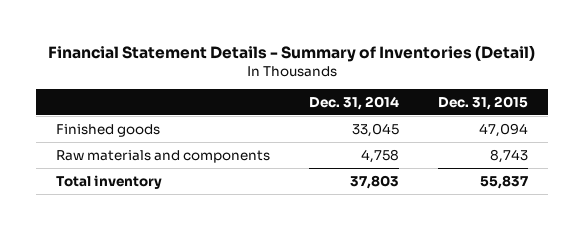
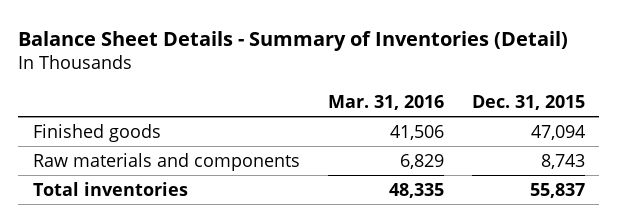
- Financial Statement Details - Summary of Inventories (Detail)
+ Balance Sheet Details - Summary of Inventories (Detail)
- | Dec. 31, 2014 | Dec. 31, 2015
+ | Mar. 31, 2016 | Dec. 31, 2015
- Total inventory | 37,803 | 55,837
+ Total inventories | 48,335 | 55,837

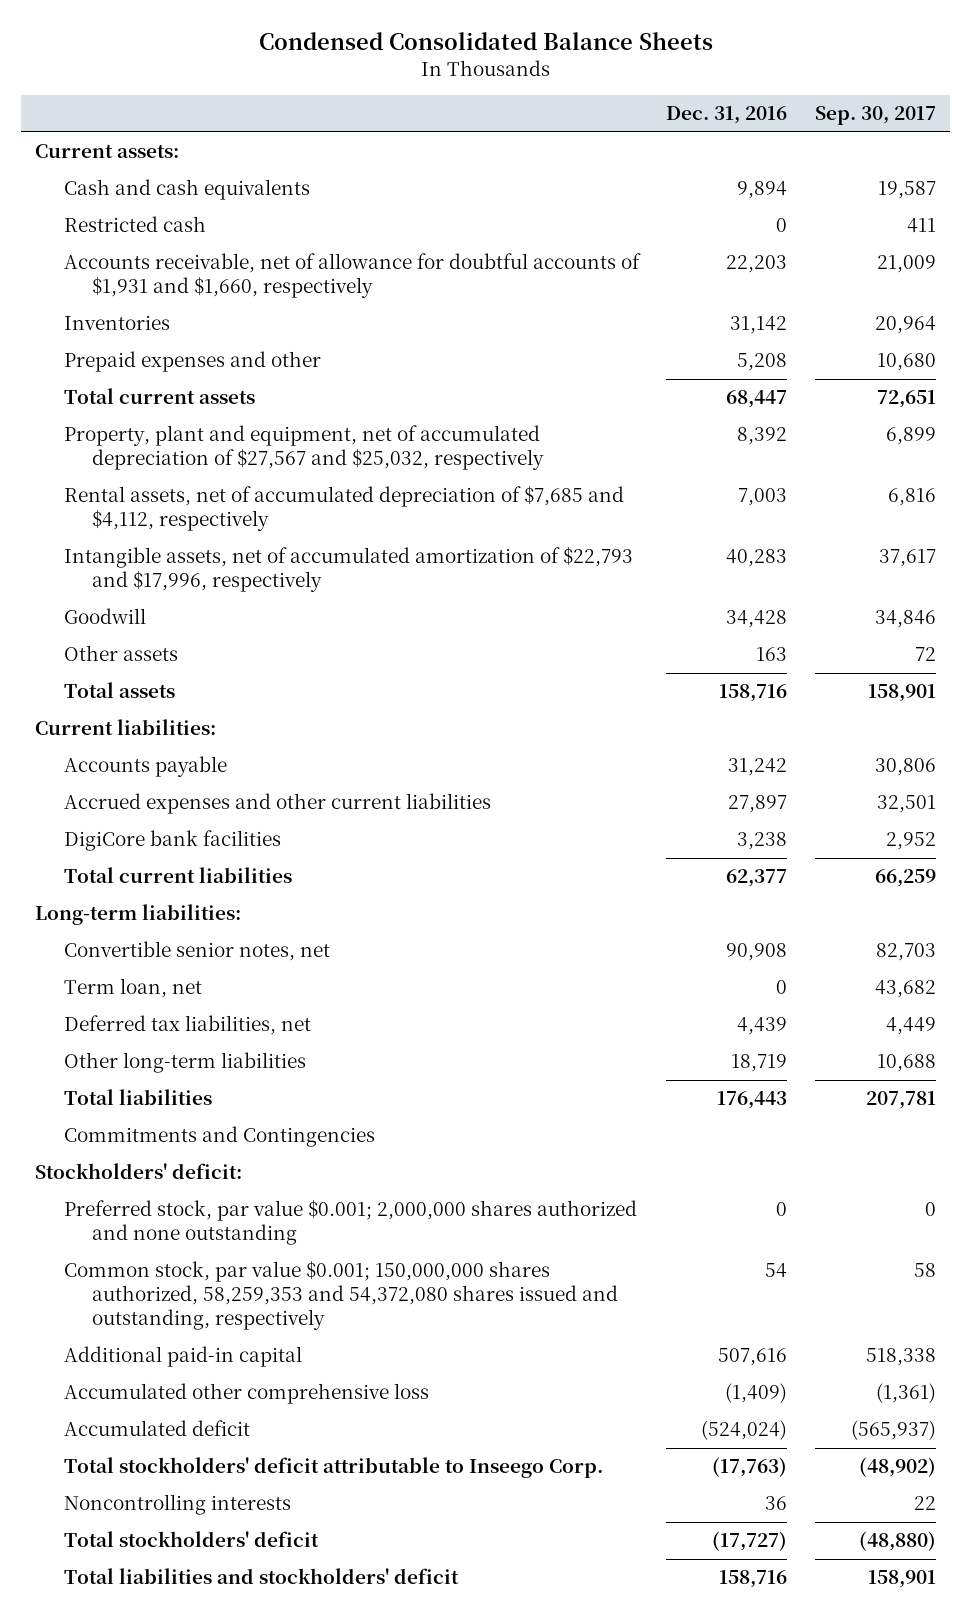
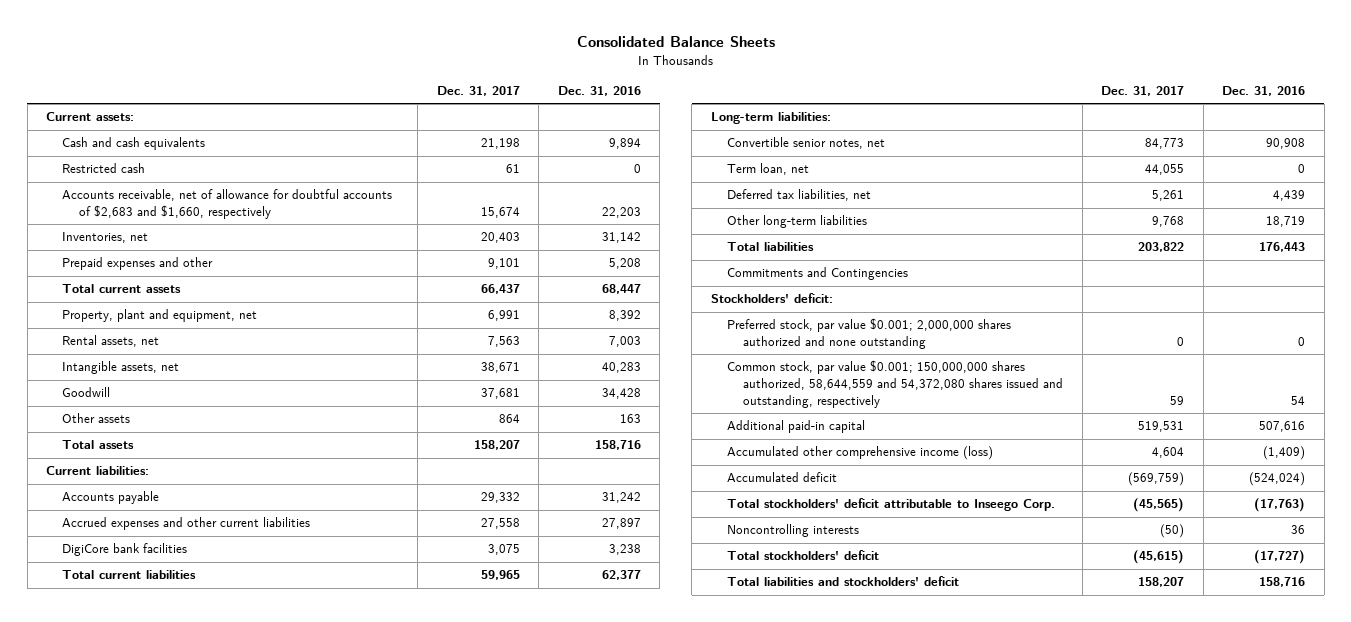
- Condensed Consolidated Balance Sheets
+ Consolidated Balance Sheets
- | Dec. 31, 2016 | Sep. 30, 2017
+ | Dec. 31, 2017 | Dec. 31, 2016
- Accounts receivable, net of allowance for doubtful accounts of $1,931 and $1,660, respectively | 22,203 | 21,009
- Inventories | 31,142 | 20,964
+ Accounts receivable, net of allowance for doubtful accounts of $2,683 and $1,660, respectively | 15,674 | 22,203
+ Inventories, net | 20,403 | 31,142
- Property, plant and equipment, net of accumulated depreciation of $27,567 and $25,032, respectively | 8,392 | 6,899
- Rental assets, net of accumulated depreciation of $7,685 and $4,112, respectively | 7,003 | 6,816
- Intangible assets, net of accumulated amortization of $22,793 and $17,996, respectively | 40,283 | 37,617
+ Property, plant and equipment, net | 6,991 | 8,392
+ Rental assets, net | 7,563 | 7,003
+ Intangible assets, net | 38,671 | 40,283
- Common stock, par value $0.001; 150,000,000 shares authorized, 58,259,353 and 54,372,080 shares issued and outstanding, respectively | 54 | 58
+ Common stock, par value $0.001; 150,000,000 shares authorized, 58,644,559 and 54,372,080 shares issued and outstanding, respectively | 59 | 54
- Accumulated other comprehensive loss | (1,409) | (1,361)
+ Accumulated other comprehensive income (loss) | 4,604 | (1,409)

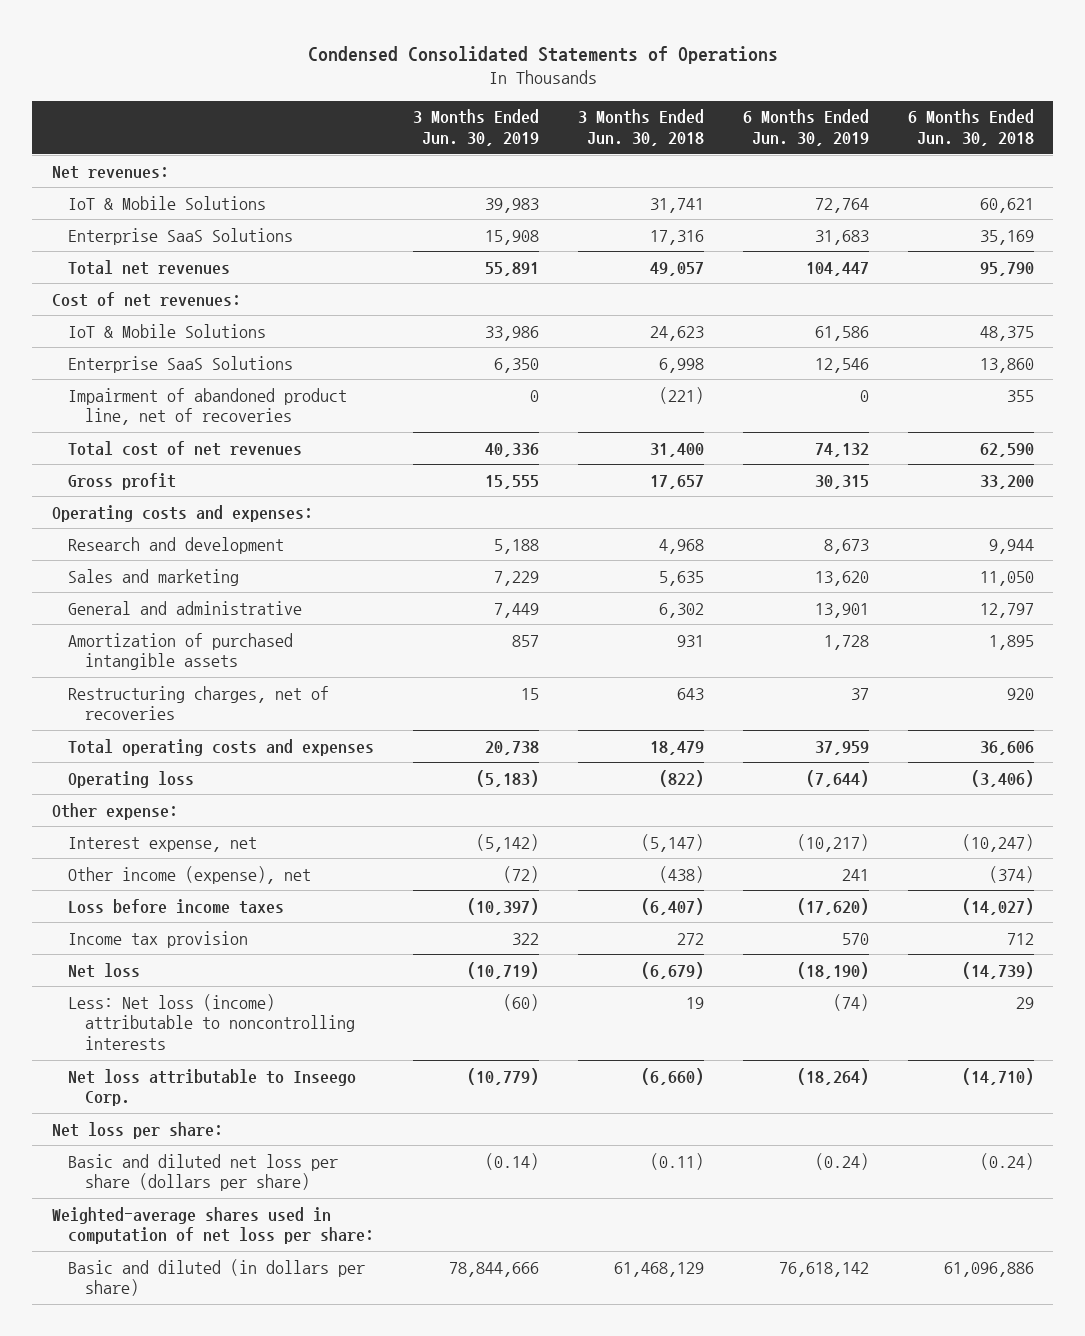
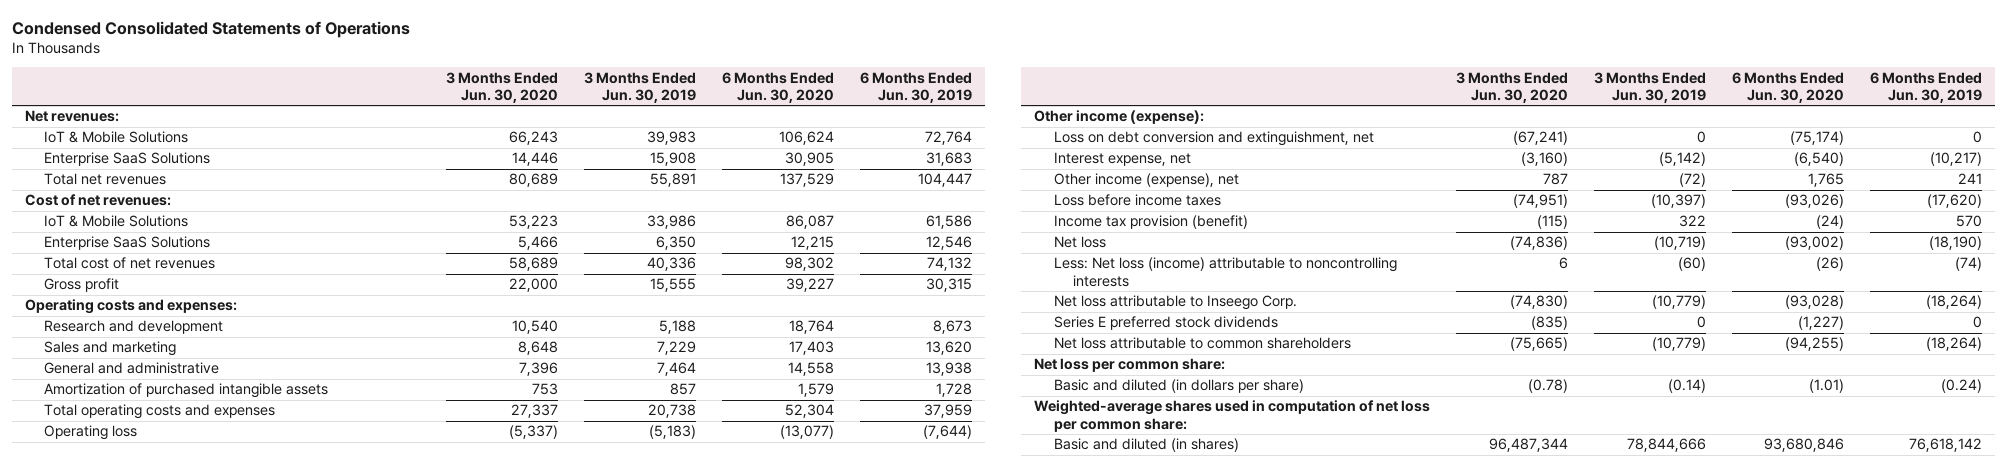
- | 3 Months Ended Jun. 30, 2019 | 3 Months Ended Jun. 30, 2018 | 6 Months Ended Jun. 30, 2019 | 6 Months Ended Jun. 30, 2018
+ | 3 Months Ended Jun. 30, 2020 | 3 Months Ended Jun. 30, 2019 | 6 Months Ended Jun. 30, 2020 | 6 Months Ended Jun. 30, 2019
- Impairment of abandoned product line, net of recoveries | 0 | (221) | 0 | 355
- General and administrative | 7,449 | 6,302 | 13,901 | 12,797
+ General and administrative | 7,396 | 7,464 | 14,558 | 13,938
- Restructuring charges, net of recoveries | 15 | 643 | 37 | 920
- Other expense:
+ Other income (expense):
+ Loss on debt conversion and extinguishment, net | (67,241) | 0 | (75,174) | 0
- Income tax provision | 322 | 272 | 570 | 712
+ Income tax provision (benefit) | (115) | 322 | (24) | 570
- Net loss per share:
- Basic and diluted net loss per share (dollars per share) | (0.14) | (0.11) | (0.24) | (0.24)
- Weighted-average shares used in computation of net loss per share:
- Basic and diluted (in dollars per share) | 78,844,666 | 61,468,129 | 76,618,142 | 61,096,886
+ Series E preferred stock dividends | (835) | 0 | (1,227) | 0
+ Net loss attributable to common shareholders | (75,665) | (10,779) | (94,255) | (18,264)
+ Net loss per common share:
+ Basic and diluted (in dollars per share) | (0.78) | (0.14) | (1.01) | (0.24)
+ Weighted-average shares used in computation of net loss per common share:
+ Basic and diluted (in shares) | 96,487,344 | 78,844,666 | 93,680,846 | 76,618,142

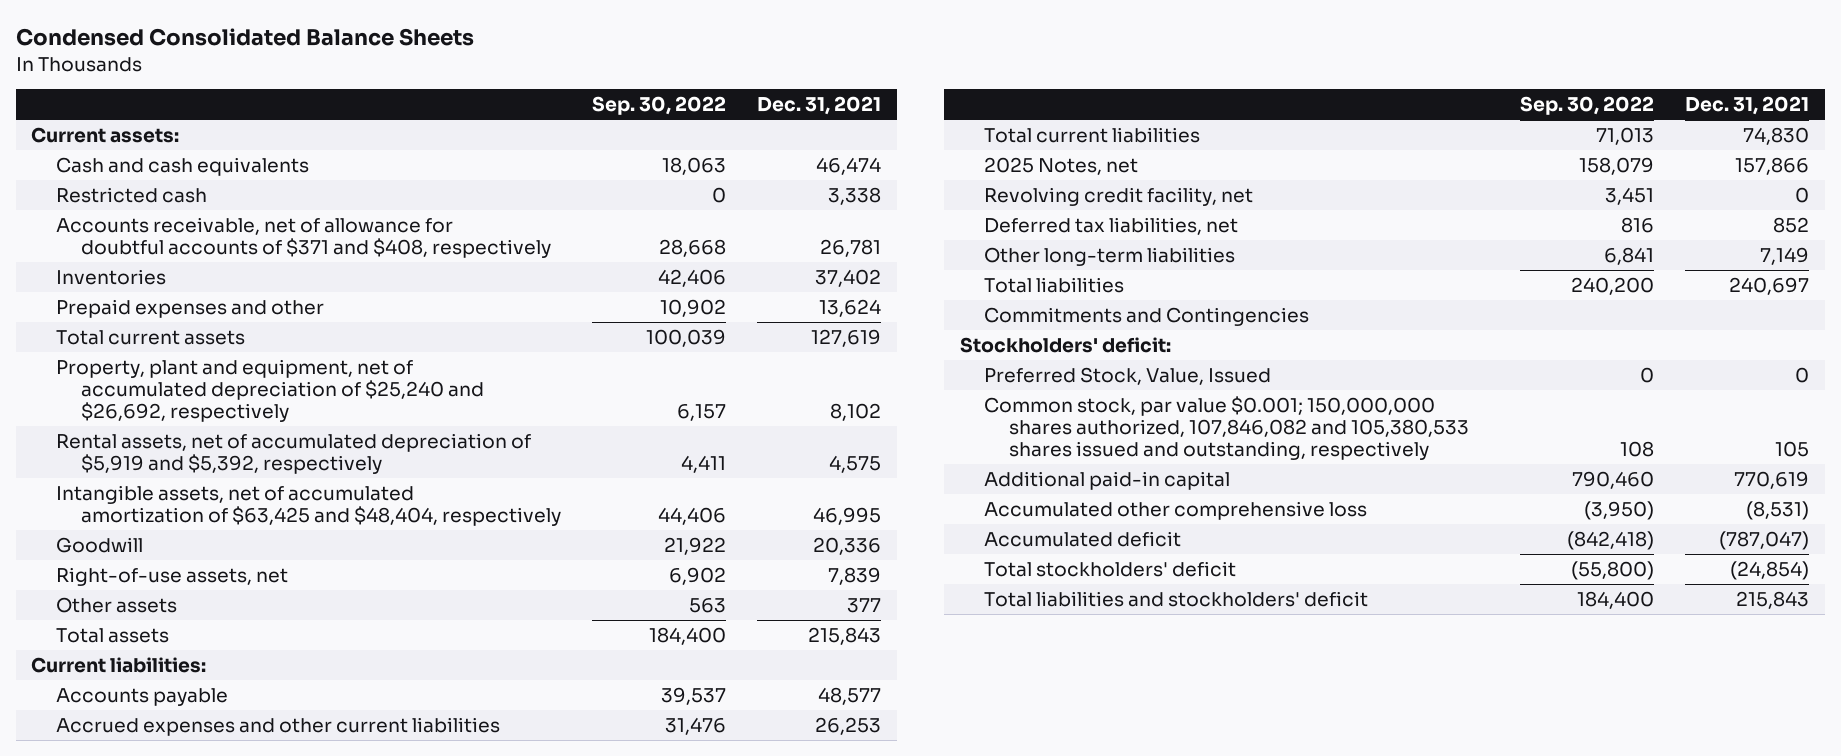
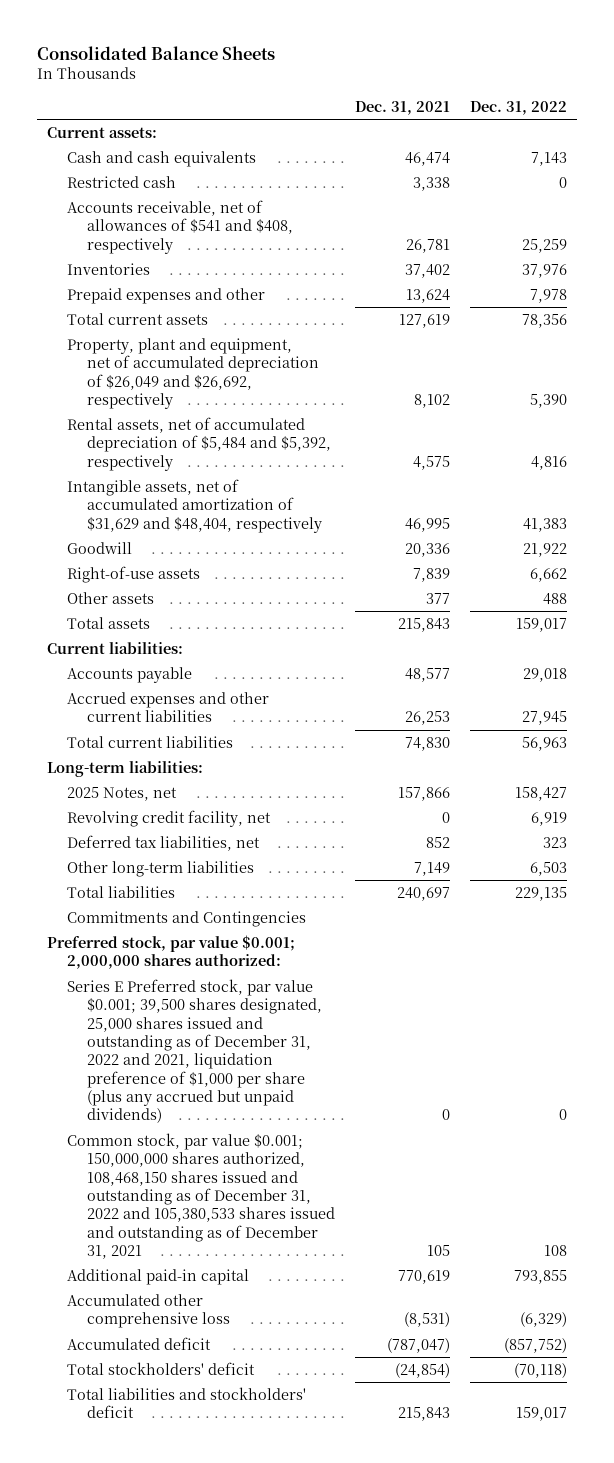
- Condensed Consolidated Balance Sheets
+ Consolidated Balance Sheets
- | Sep. 30, 2022 | Dec. 31, 2021
+ | Dec. 31, 2021 | Dec. 31, 2022
- Accounts receivable, net of allowance for doubtful accounts of $371 and $408, respectively | 28,668 | 26,781
+ Accounts receivable, net of allowances of $541 and $408, respectively | 26,781 | 25,259
- Property, plant and equipment, net of accumulated depreciation of $25,240 and $26,692, respectively | 6,157 | 8,102
- Rental assets, net of accumulated depreciation of $5,919 and $5,392, respectively | 4,411 | 4,575
- Intangible assets, net of accumulated amortization of $63,425 and $48,404, respectively | 44,406 | 46,995
+ Property, plant and equipment, net of accumulated depreciation of $26,049 and $26,692, respectively | 8,102 | 5,390
+ Rental assets, net of accumulated depreciation of $5,484 and $5,392, respectively | 4,575 | 4,816
+ Intangible assets, net of accumulated amortization of $31,629 and $48,404, respectively | 46,995 | 41,383
- Right-of-use assets, net | 6,902 | 7,839
+ Right-of-use assets | 7,839 | 6,662
+ Long-term liabilities:
- Stockholders' deficit:
- Preferred Stock, Value, Issued | 0 | 0
- Common stock, par value $0.001; 150,000,000 shares authorized, 107,846,082 and 105,380,533 shares issued and outstanding, respectively | 108 | 105
+ Preferred stock, par value $0.001; 2,000,000 shares authorized:
+ Series E Preferred stock, par value $0.001; 39,500 shares designated, 25,000 shares issued and outstanding as of December 31, 2022 and 2021, liquidation preference of $1,000 per share (plus any accrued but unpaid dividends) | 0 | 0
+ Common stock, par value $0.001; 150,000,000 shares authorized, 108,468,150 shares issued and outstanding as of December 31, 2022 and 105,380,533 shares issued and outstanding as of December 31, 2021 | 105 | 108

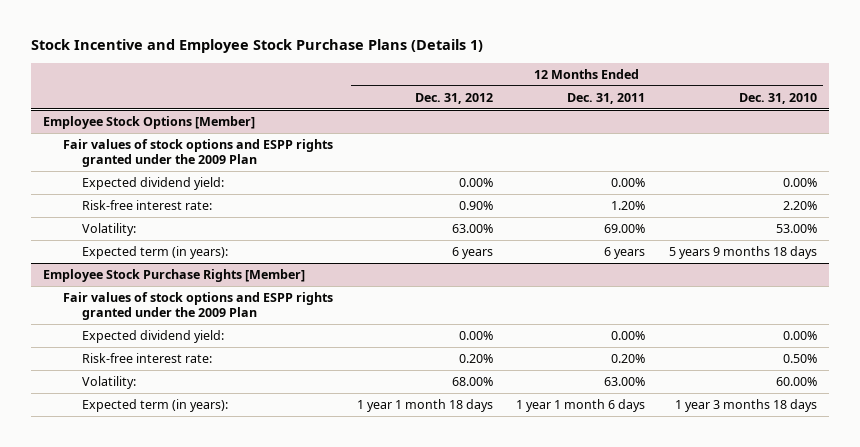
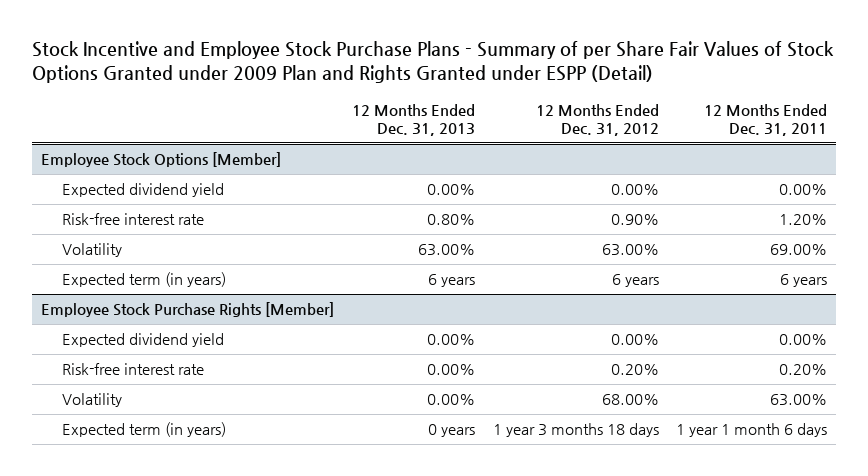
- Stock Incentive and Employee Stock Purchase Plans (Details 1)
+ Stock Incentive and Employee Stock Purchase Plans - Summary of per Share Fair Values of Stock Options Granted under 2009 Plan and Rights Granted under ESPP (Detail)
- | 12 Months Ended Dec. 31, 2012 | 12 Months Ended Dec. 31, 2011 | 12 Months Ended Dec. 31, 2010
+ | 12 Months Ended Dec. 31, 2013 | 12 Months Ended Dec. 31, 2012 | 12 Months Ended Dec. 31, 2011
@ Employee Stock Options [Member]
- Fair values of stock options and ESPP rights granted under the 2009 Plan
- Expected dividend yield: | 0.00% | 0.00% | 0.00%
- Risk-free interest rate: | 0.90% | 1.20% | 2.20%
- Volatility: | 63.00% | 69.00% | 53.00%
- Expected term (in years): | 6 years | 6 years | 5 years 9 months 18 days
+ Expected dividend yield | 0.00% | 0.00% | 0.00%
+ Risk-free interest rate | 0.80% | 0.90% | 1.20%
+ Volatility | 63.00% | 63.00% | 69.00%
+ Expected term (in years) | 6 years | 6 years | 6 years
@ Employee Stock Purchase Rights [Member]
- Fair values of stock options and ESPP rights granted under the 2009 Plan
- Expected dividend yield: | 0.00% | 0.00% | 0.00%
- Risk-free interest rate: | 0.20% | 0.20% | 0.50%
- Volatility: | 68.00% | 63.00% | 60.00%
- Expected term (in years): | 1 year 1 month 18 days | 1 year 1 month 6 days | 1 year 3 months 18 days
+ Expected dividend yield | 0.00% | 0.00% | 0.00%
+ Risk-free interest rate | 0.00% | 0.20% | 0.20%
+ Volatility | 0.00% | 68.00% | 63.00%
+ Expected term (in years) | 0 years | 1 year 3 months 18 days | 1 year 1 month 6 days

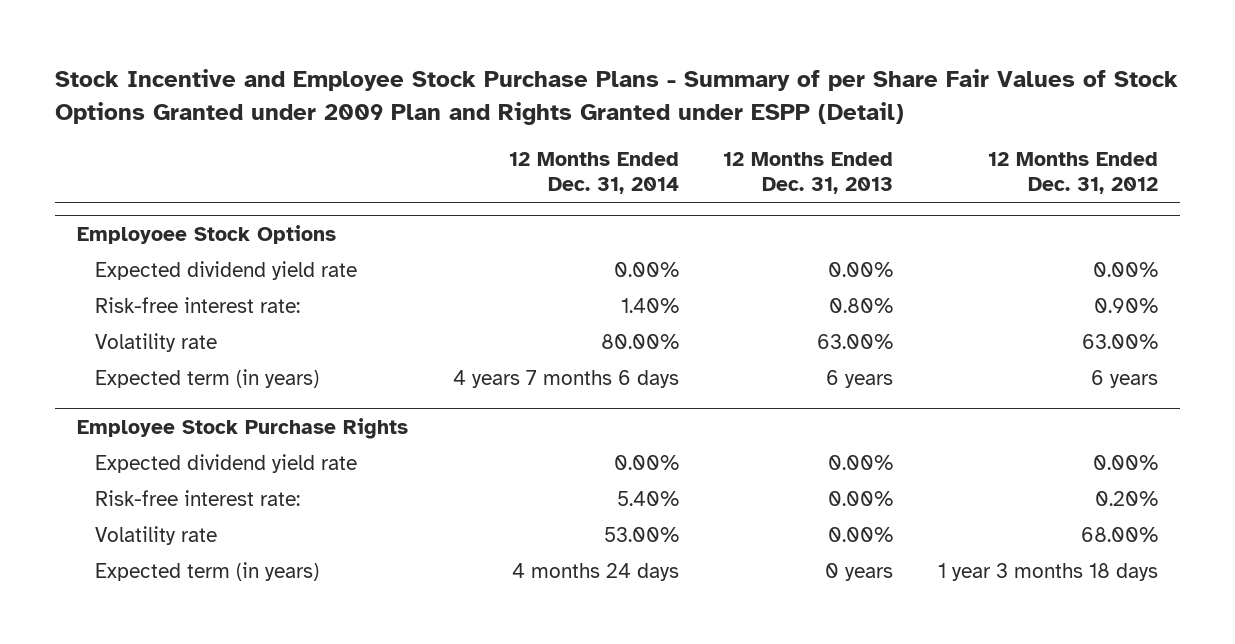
- | 12 Months Ended Dec. 31, 2013 | 12 Months Ended Dec. 31, 2012 | 12 Months Ended Dec. 31, 2011
+ | 12 Months Ended Dec. 31, 2014 | 12 Months Ended Dec. 31, 2013 | 12 Months Ended Dec. 31, 2012
- Employee Stock Options [Member]
- Expected dividend yield | 0.00% | 0.00% | 0.00%
- Risk-free interest rate | 0.80% | 0.90% | 1.20%
- Volatility | 63.00% | 63.00% | 69.00%
+ Employoee Stock Options
+ Expected dividend yield rate | 0.00% | 0.00% | 0.00%
+ Risk-free interest rate: | 1.40% | 0.80% | 0.90%
+ Volatility rate | 80.00% | 63.00% | 63.00%
- Employee Stock Purchase Rights [Member]
- Expected dividend yield | 0.00% | 0.00% | 0.00%
- Risk-free interest rate | 0.00% | 0.20% | 0.20%
- Volatility | 0.00% | 68.00% | 63.00%
+ Employee Stock Purchase Rights
+ Expected dividend yield rate | 0.00% | 0.00% | 0.00%
+ Risk-free interest rate: | 5.40% | 0.00% | 0.20%
+ Volatility rate | 53.00% | 0.00% | 68.00%

